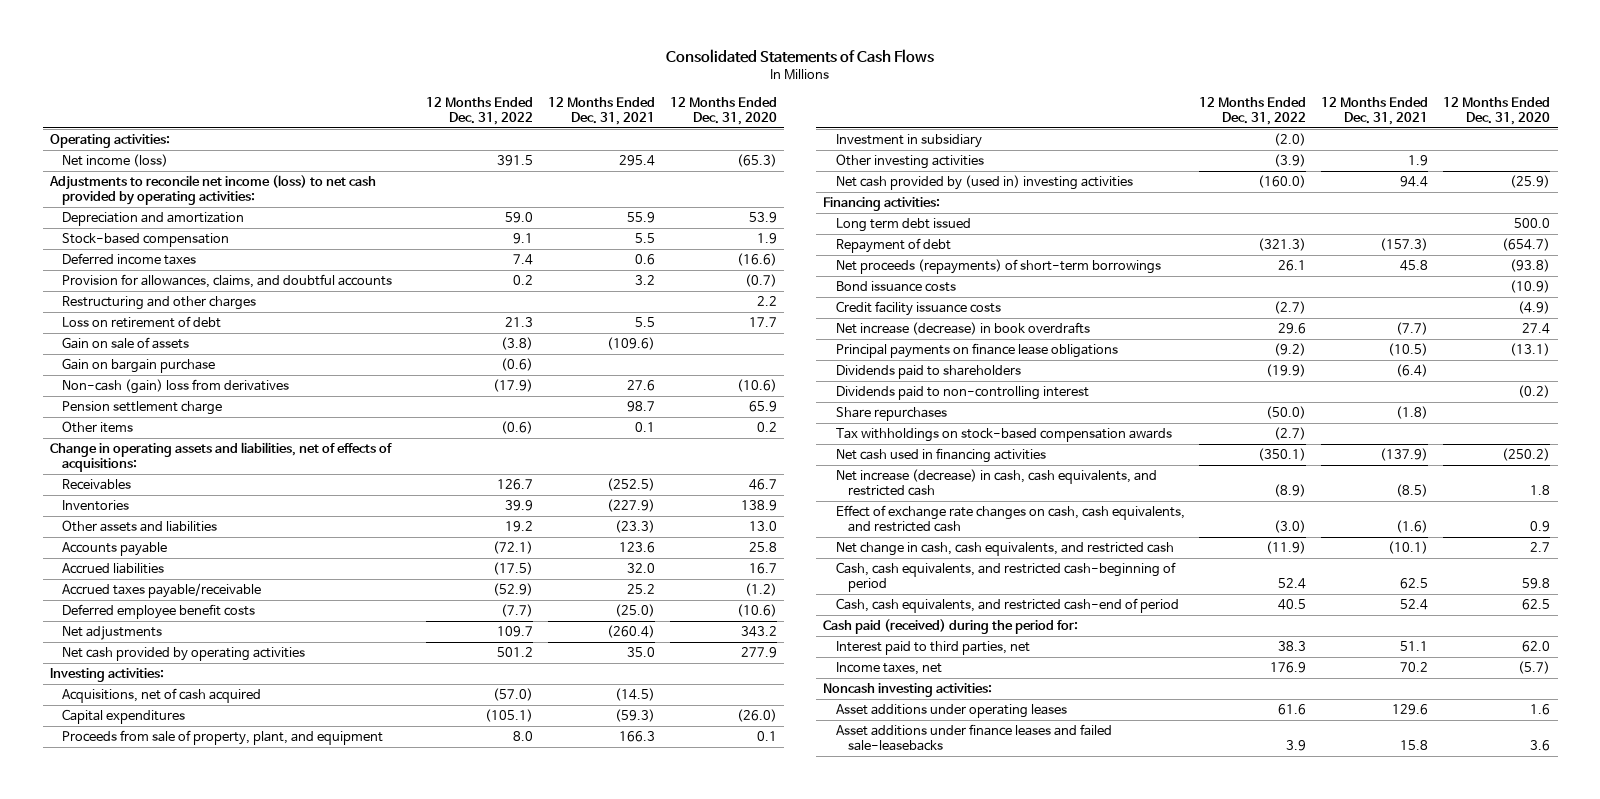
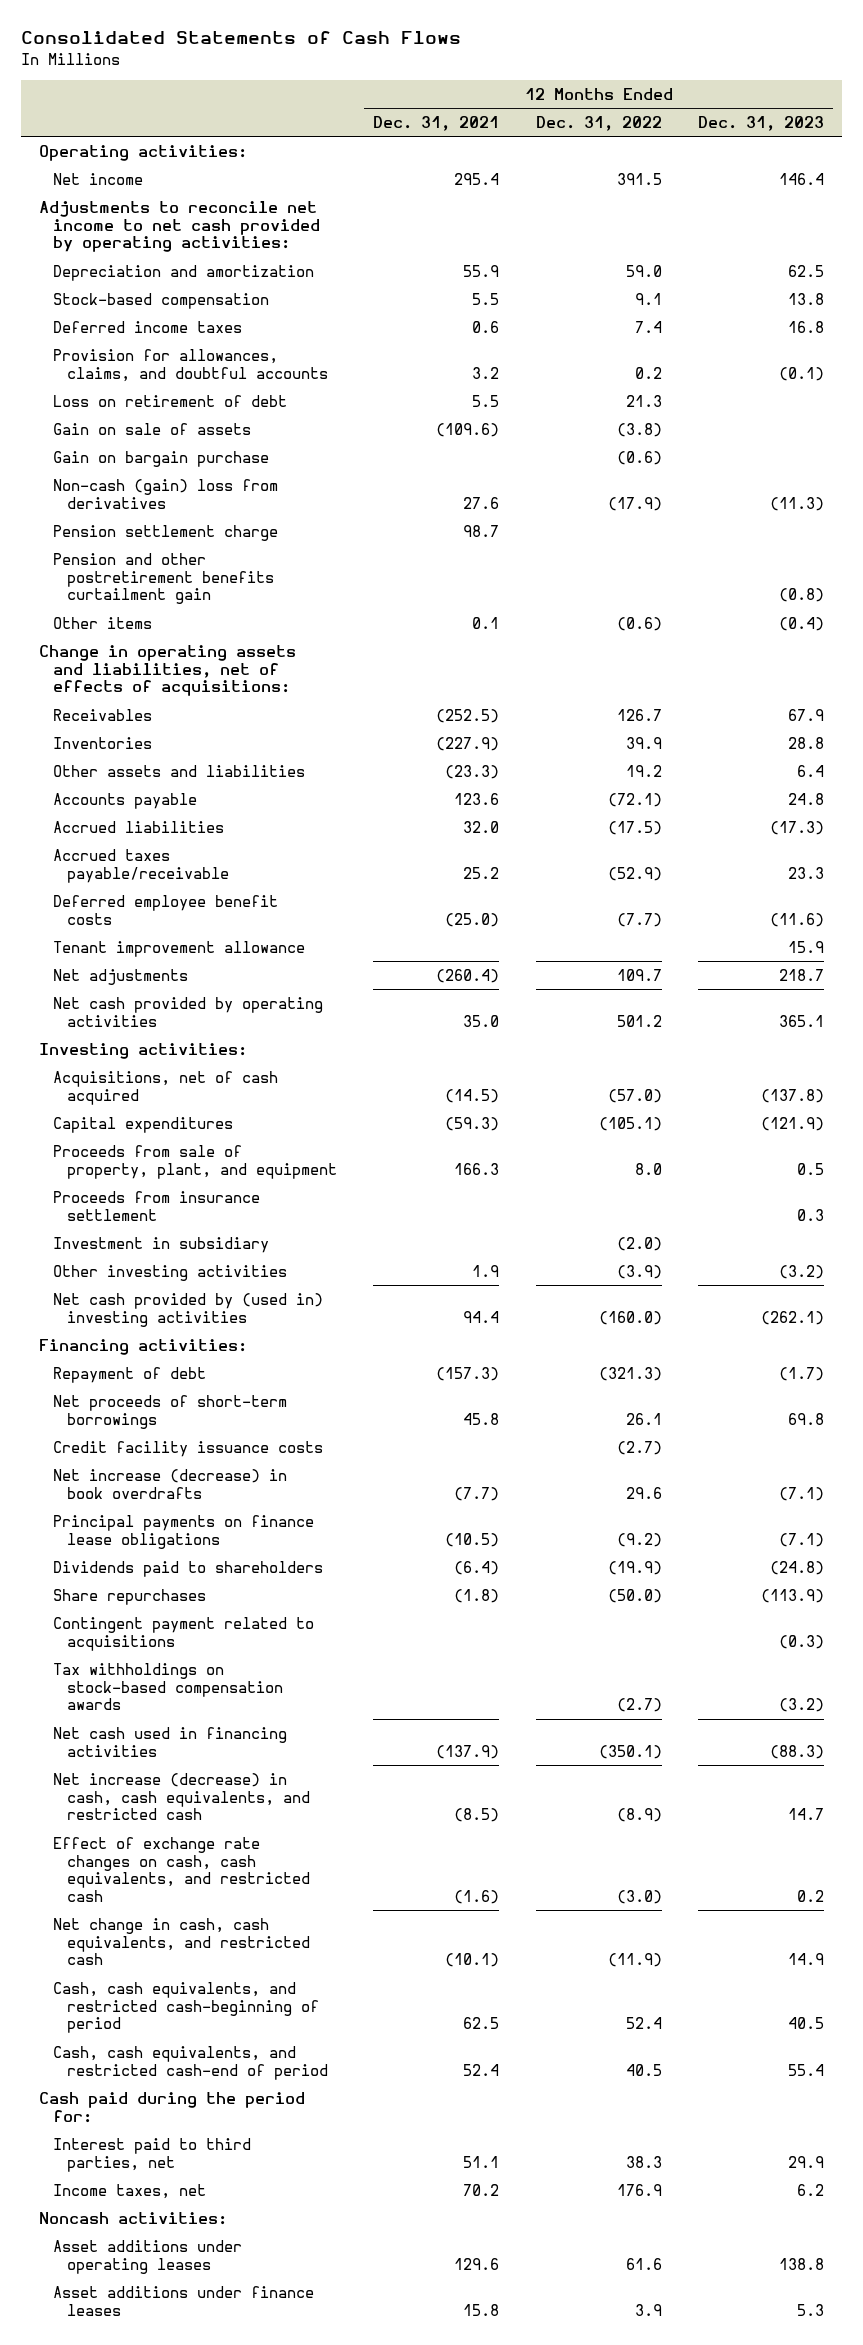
- | 12 Months Ended Dec. 31, 2022 | 12 Months Ended Dec. 31, 2021 | 12 Months Ended Dec. 31, 2020
+ | 12 Months Ended Dec. 31, 2021 | 12 Months Ended Dec. 31, 2022 | 12 Months Ended Dec. 31, 2023
- Net income (loss) | 391.5 | 295.4 | (65.3)
- Adjustments to reconcile net income (loss) to net cash provided by operating activities:
+ Net income | 295.4 | 391.5 | 146.4
+ Adjustments to reconcile net income to net cash provided by operating activities:
- Restructuring and other charges | | | 2.2
+ Pension and other postretirement benefits curtailment gain | | | (0.8)
+ Tenant improvement allowance | | | 15.9
+ Proceeds from insurance settlement | | | 0.3
- Long term debt issued | | | 500.0
- Net proceeds (repayments) of short-term borrowings | 26.1 | 45.8 | (93.8)
- Bond issuance costs | | | (10.9)
+ Net proceeds of short-term borrowings | 45.8 | 26.1 | 69.8
- Dividends paid to non-controlling interest | | | (0.2)
+ Contingent payment related to acquisitions | | | (0.3)
- Cash paid (received) during the period for:
+ Cash paid during the period for:
- Noncash investing activities:
+ Noncash activities:
- Asset additions under finance leases and failed sale-leasebacks | 3.9 | 15.8 | 3.6
+ Asset additions under finance leases | 15.8 | 3.9 | 5.3

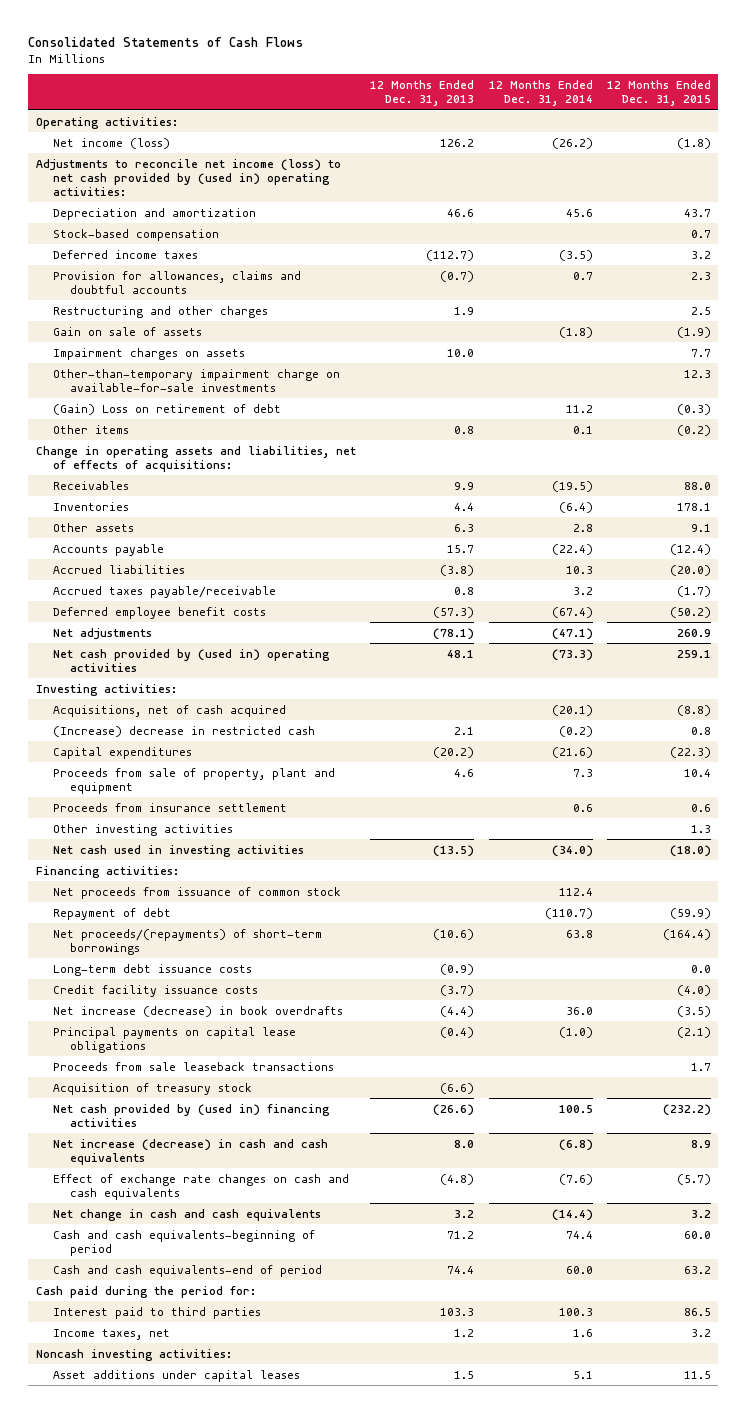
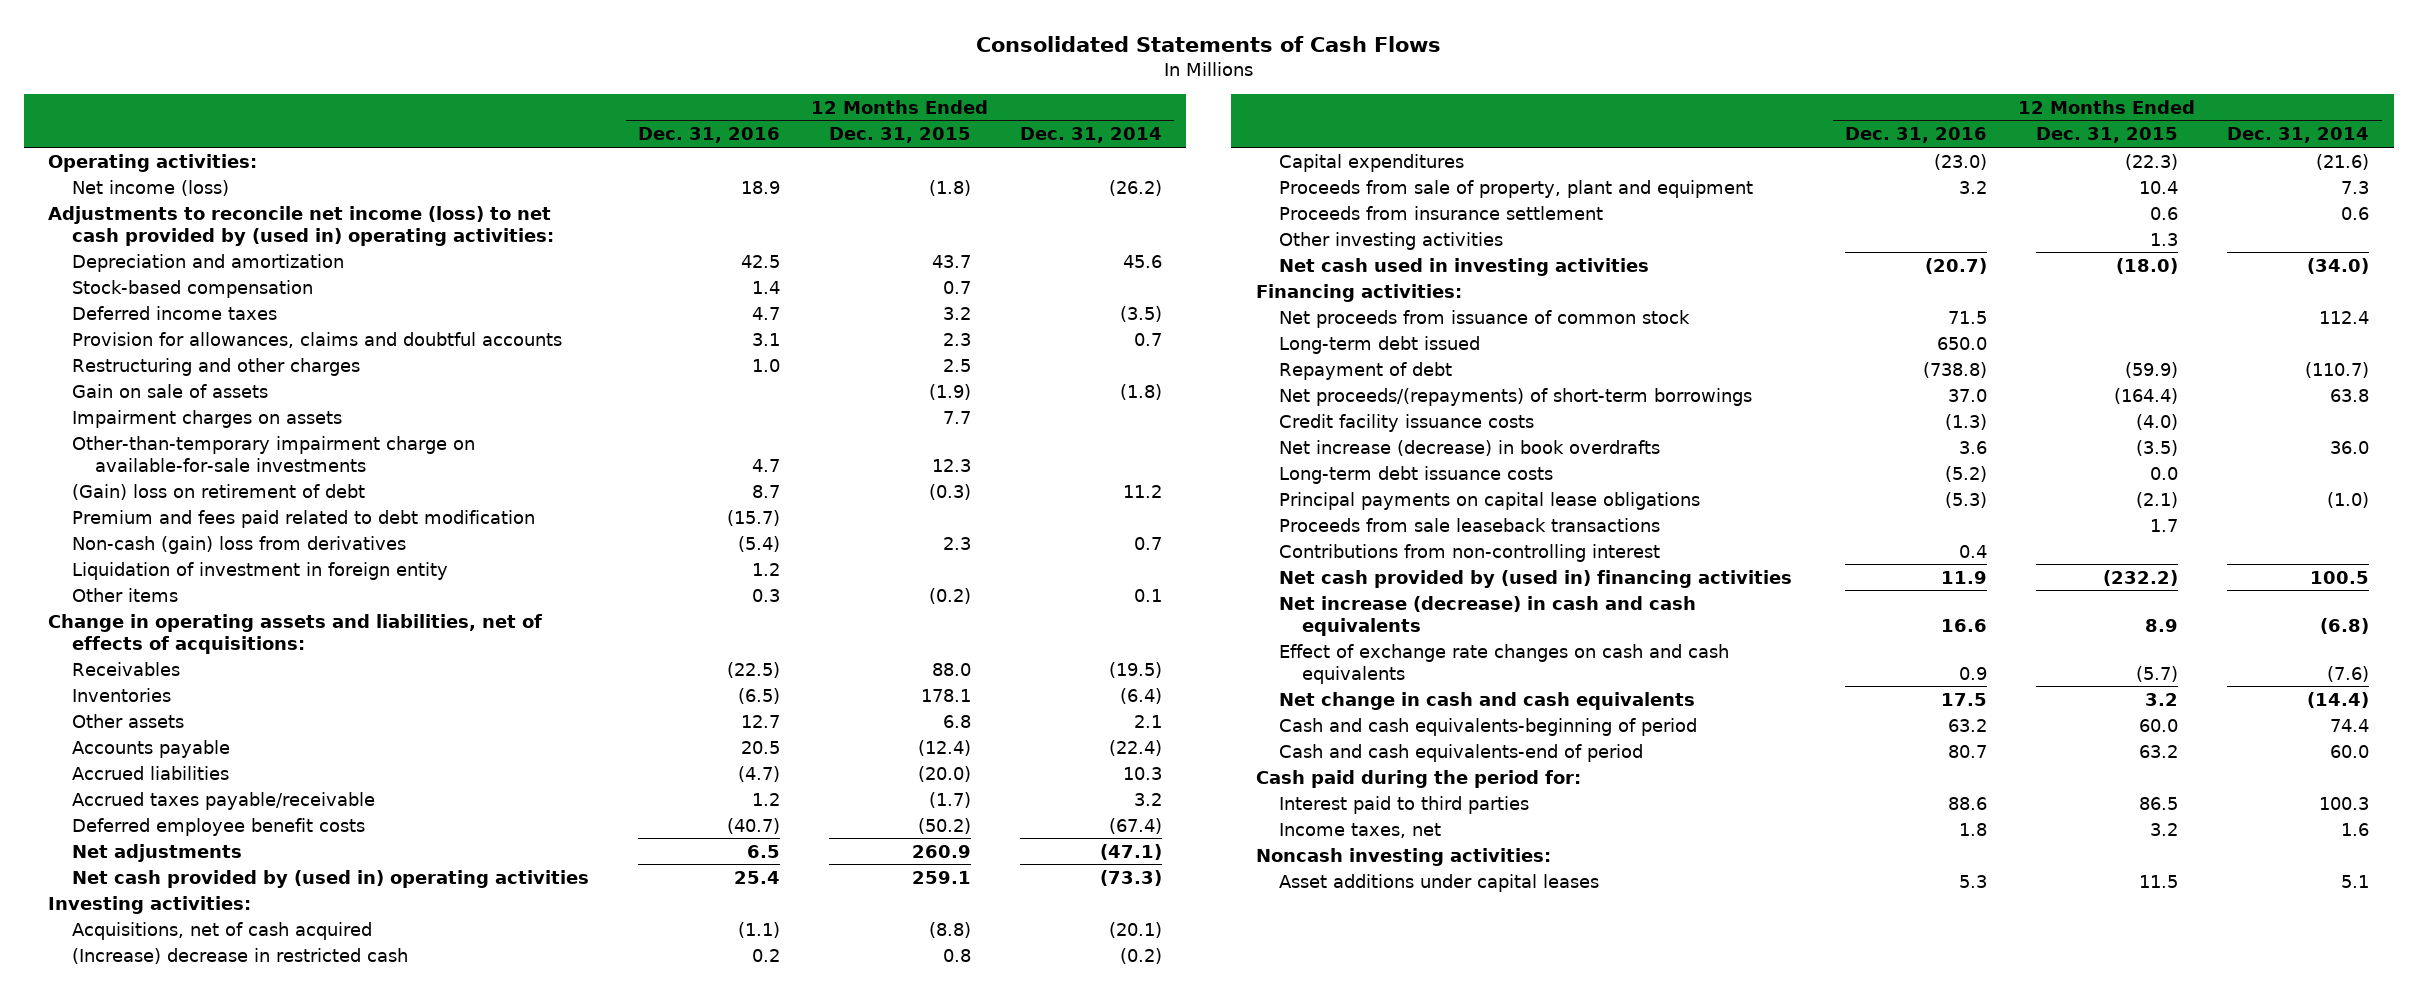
- | 12 Months Ended Dec. 31, 2013 | 12 Months Ended Dec. 31, 2014 | 12 Months Ended Dec. 31, 2015
+ | 12 Months Ended Dec. 31, 2016 | 12 Months Ended Dec. 31, 2015 | 12 Months Ended Dec. 31, 2014
- (Gain) Loss on retirement of debt | | 11.2 | (0.3)
+ (Gain) loss on retirement of debt | 8.7 | (0.3) | 11.2
+ Premium and fees paid related to debt modification | (15.7) | |
+ Non-cash (gain) loss from derivatives | (5.4) | 2.3 | 0.7
+ Liquidation of investment in foreign entity | 1.2 | |
- Other assets | 6.3 | 2.8 | 9.1
+ Other assets | 12.7 | 6.8 | 2.1
+ Long-term debt issued | 650.0 | |
moved down: Long-term debt issuance costs | (5.2) | 0.0 |
- Acquisition of treasury stock | (6.6) | |
+ Contributions from non-controlling interest | 0.4 | |

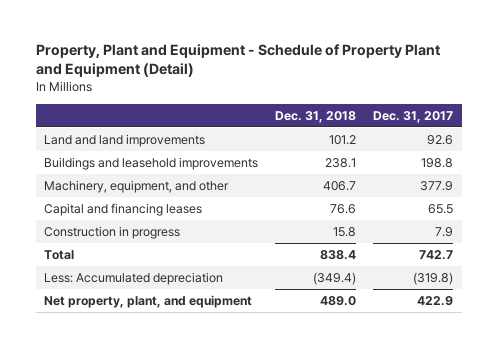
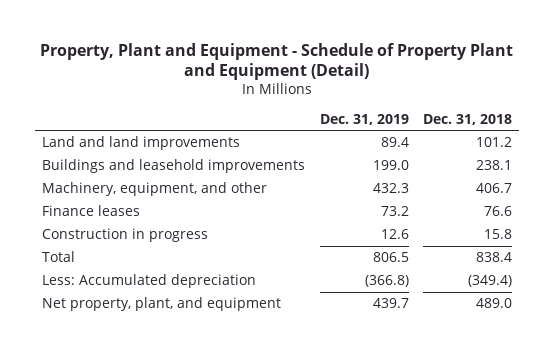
- | Dec. 31, 2018 | Dec. 31, 2017
+ | Dec. 31, 2019 | Dec. 31, 2018
- Capital and financing leases | 76.6 | 65.5
+ Finance leases | 73.2 | 76.6

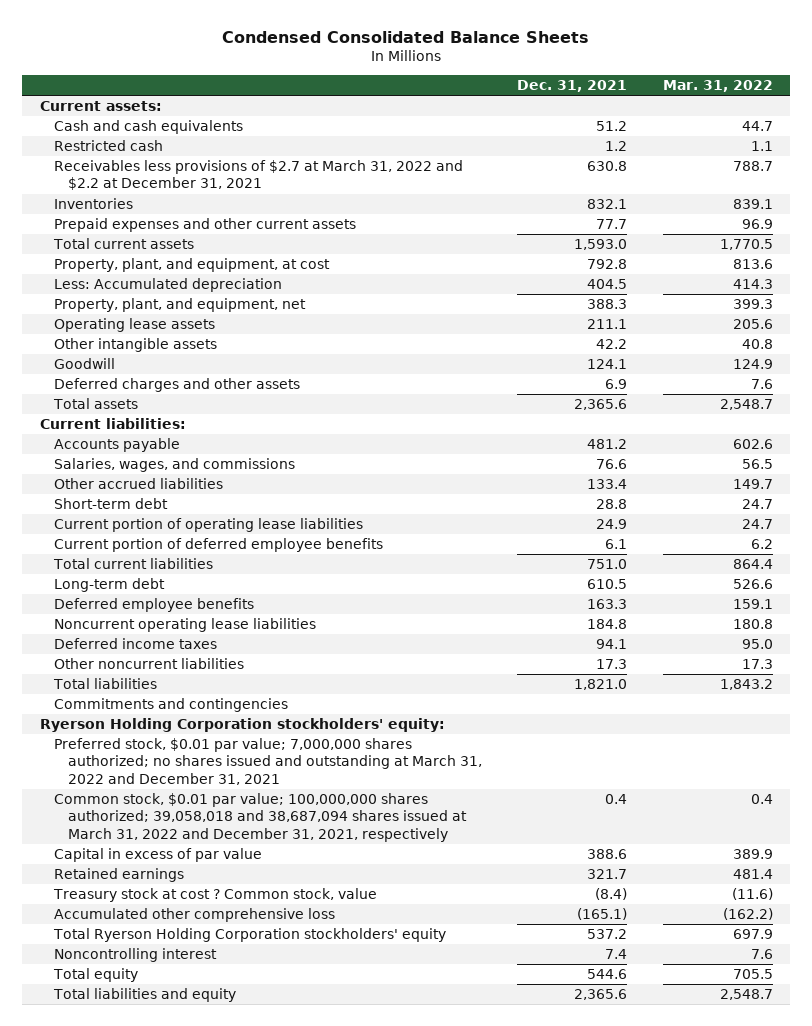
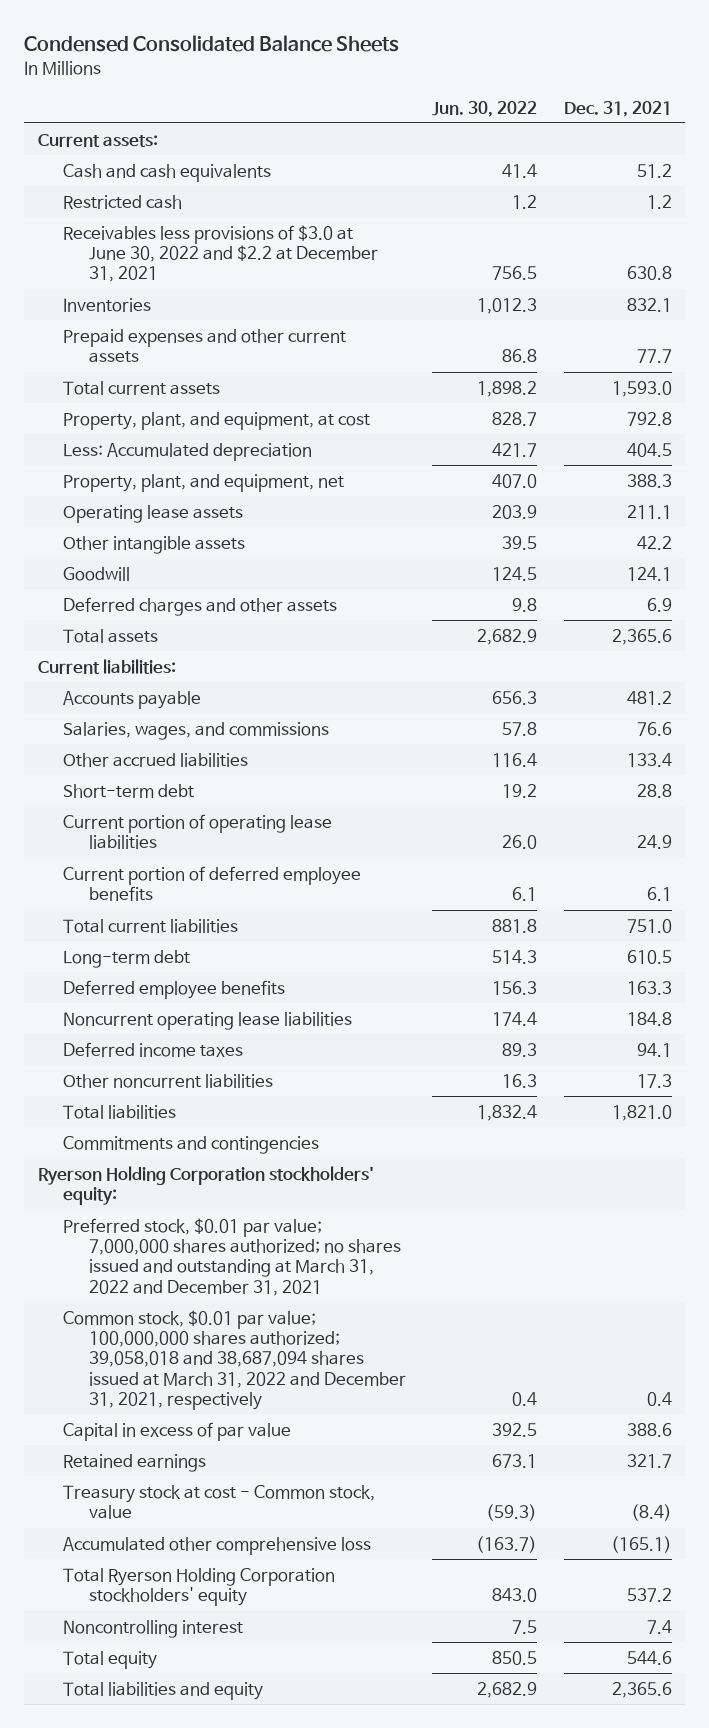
- | Dec. 31, 2021 | Mar. 31, 2022
+ | Jun. 30, 2022 | Dec. 31, 2021
- Receivables less provisions of $2.7 at March 31, 2022 and $2.2 at December 31, 2021 | 630.8 | 788.7
+ Receivables less provisions of $3.0 at June 30, 2022 and $2.2 at December 31, 2021 | 756.5 | 630.8
- Treasury stock at cost ? Common stock, value | (8.4) | (11.6)
+ Treasury stock at cost - Common stock, value | (59.3) | (8.4)

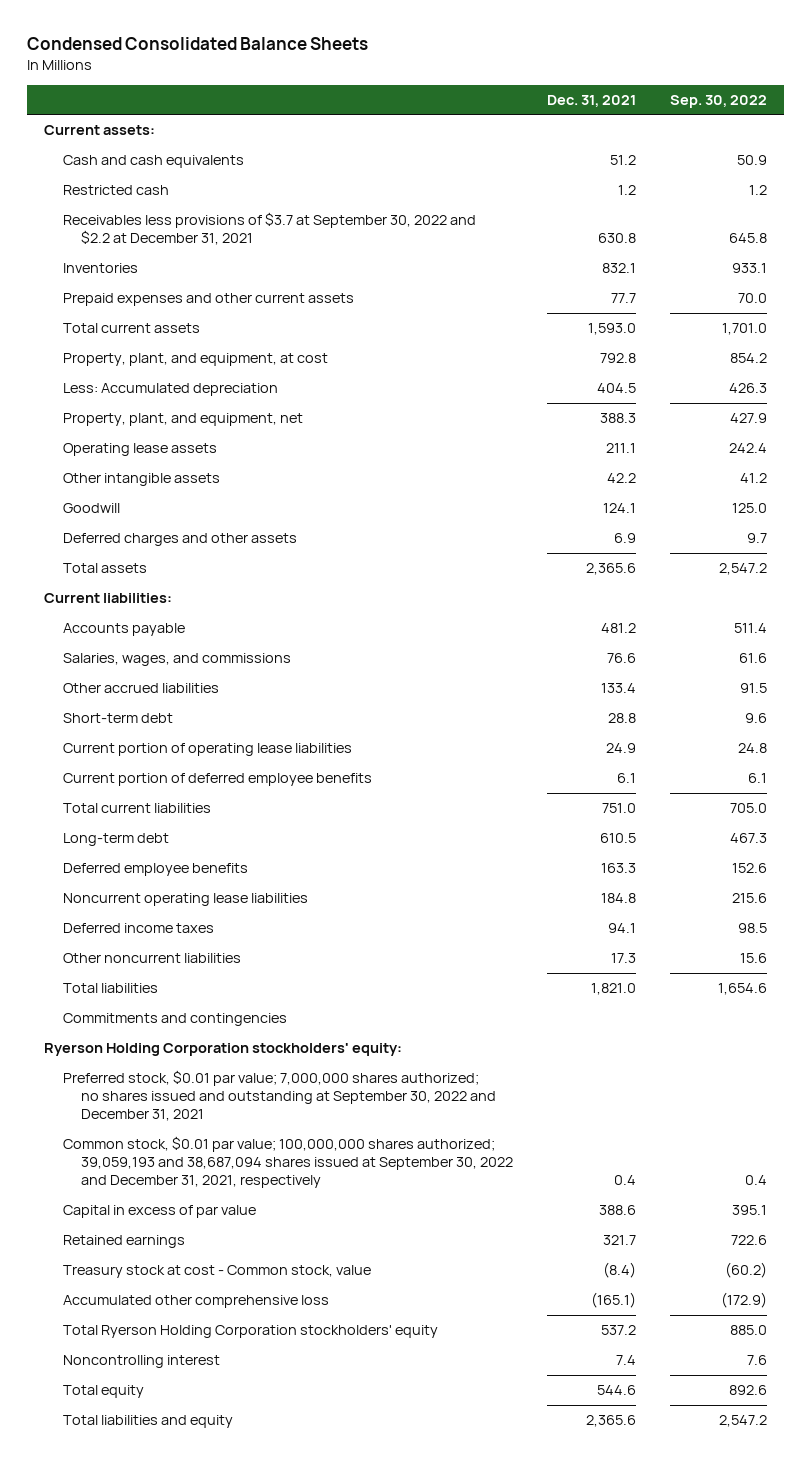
- | Jun. 30, 2022 | Dec. 31, 2021
+ | Dec. 31, 2021 | Sep. 30, 2022
- Receivables less provisions of $3.0 at June 30, 2022 and $2.2 at December 31, 2021 | 756.5 | 630.8
+ Receivables less provisions of $3.7 at September 30, 2022 and $2.2 at December 31, 2021 | 630.8 | 645.8
- Preferred stock, $0.01 par value; 7,000,000 shares authorized; no shares issued and outstanding at March 31, 2022 and December 31, 2021
- Common stock, $0.01 par value; 100,000,000 shares authorized; 39,058,018 and 38,687,094 shares issued at March 31, 2022 and December 31, 2021, respectively | 0.4 | 0.4
+ Preferred stock, $0.01 par value; 7,000,000 shares authorized; no shares issued and outstanding at September 30, 2022 and December 31, 2021
+ Common stock, $0.01 par value; 100,000,000 shares authorized; 39,059,193 and 38,687,094 shares issued at September 30, 2022 and December 31, 2021, respectively | 0.4 | 0.4

